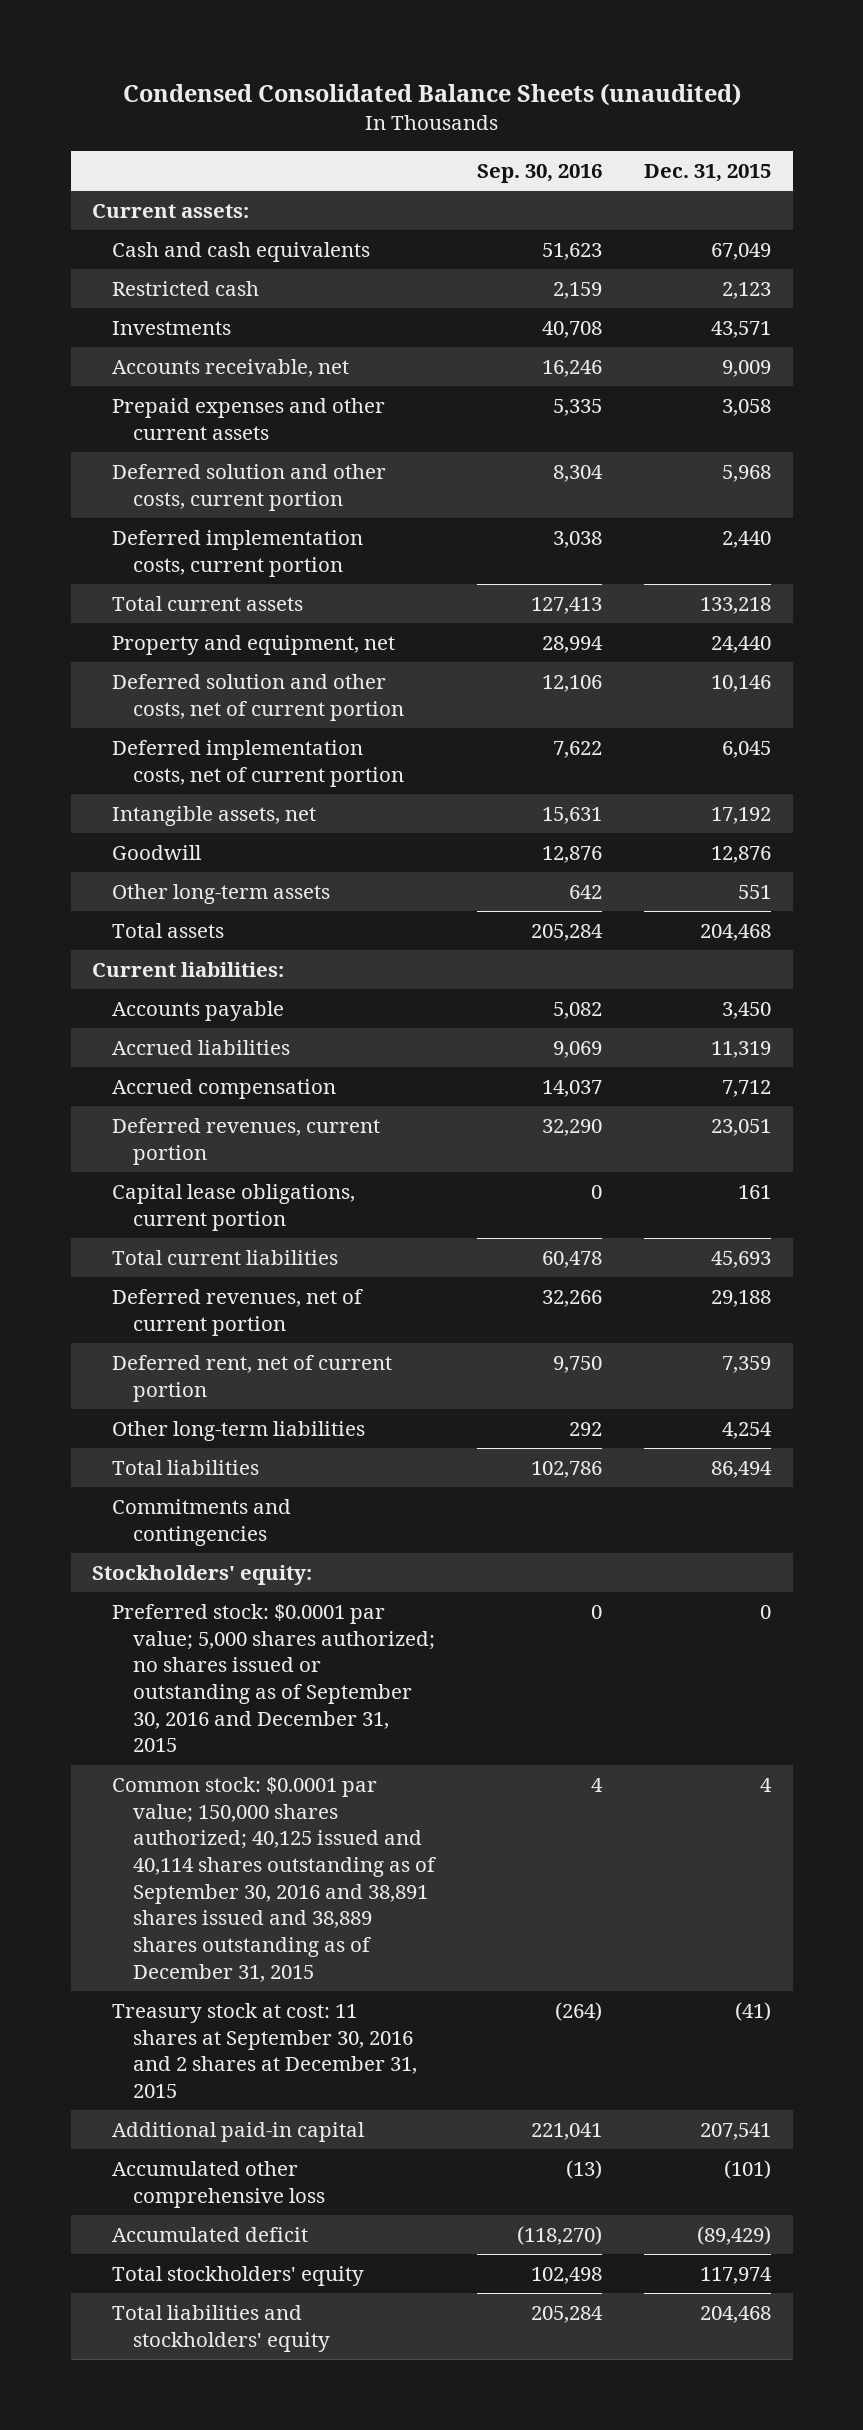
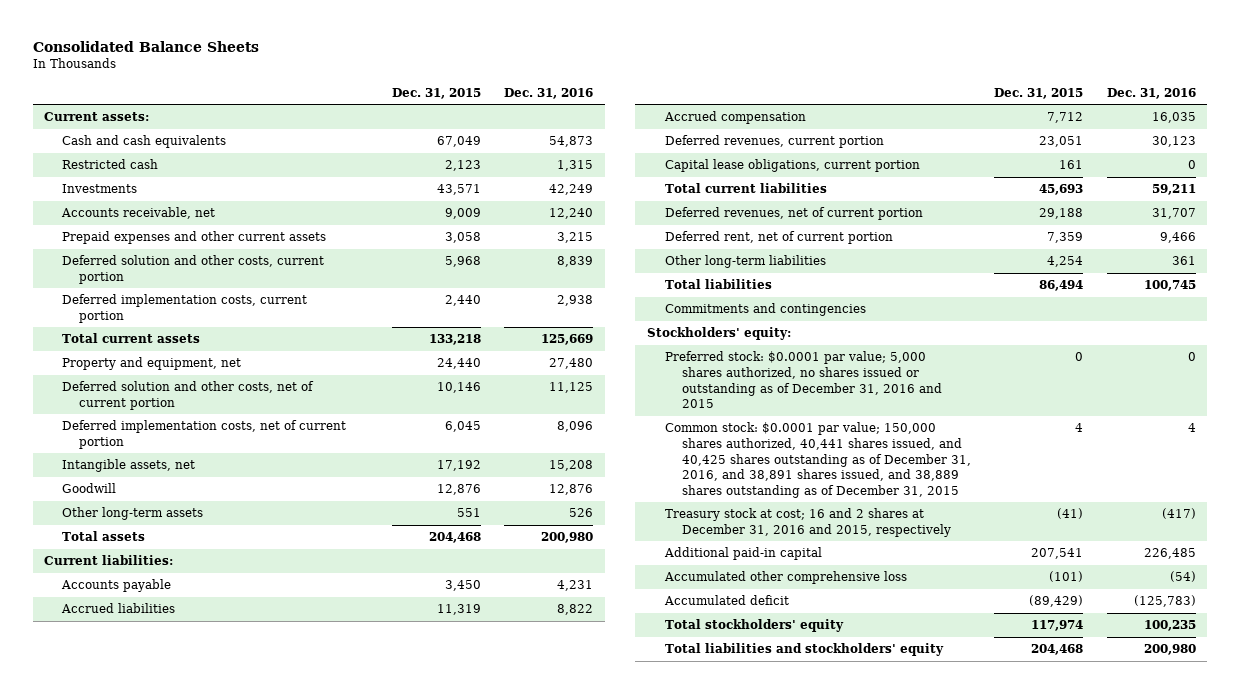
- Condensed Consolidated Balance Sheets (unaudited)
+ Consolidated Balance Sheets
- | Sep. 30, 2016 | Dec. 31, 2015
+ | Dec. 31, 2015 | Dec. 31, 2016
- Preferred stock: $0.0001 par value; 5,000 shares authorized; no shares issued or outstanding as of September 30, 2016 and December 31, 2015 | 0 | 0
- Common stock: $0.0001 par value; 150,000 shares authorized; 40,125 issued and 40,114 shares outstanding as of September 30, 2016 and 38,891 shares issued and 38,889 shares outstanding as of December 31, 2015 | 4 | 4
- Treasury stock at cost: 11 shares at September 30, 2016 and 2 shares at December 31, 2015 | (264) | (41)
+ Preferred stock: $0.0001 par value; 5,000 shares authorized, no shares issued or outstanding as of December 31, 2016 and 2015 | 0 | 0
+ Common stock: $0.0001 par value; 150,000 shares authorized, 40,441 shares issued, and 40,425 shares outstanding as of December 31, 2016, and 38,891 shares issued, and 38,889 shares outstanding as of December 31, 2015 | 4 | 4
+ Treasury stock at cost; 16 and 2 shares at December 31, 2016 and 2015, respectively | (41) | (417)

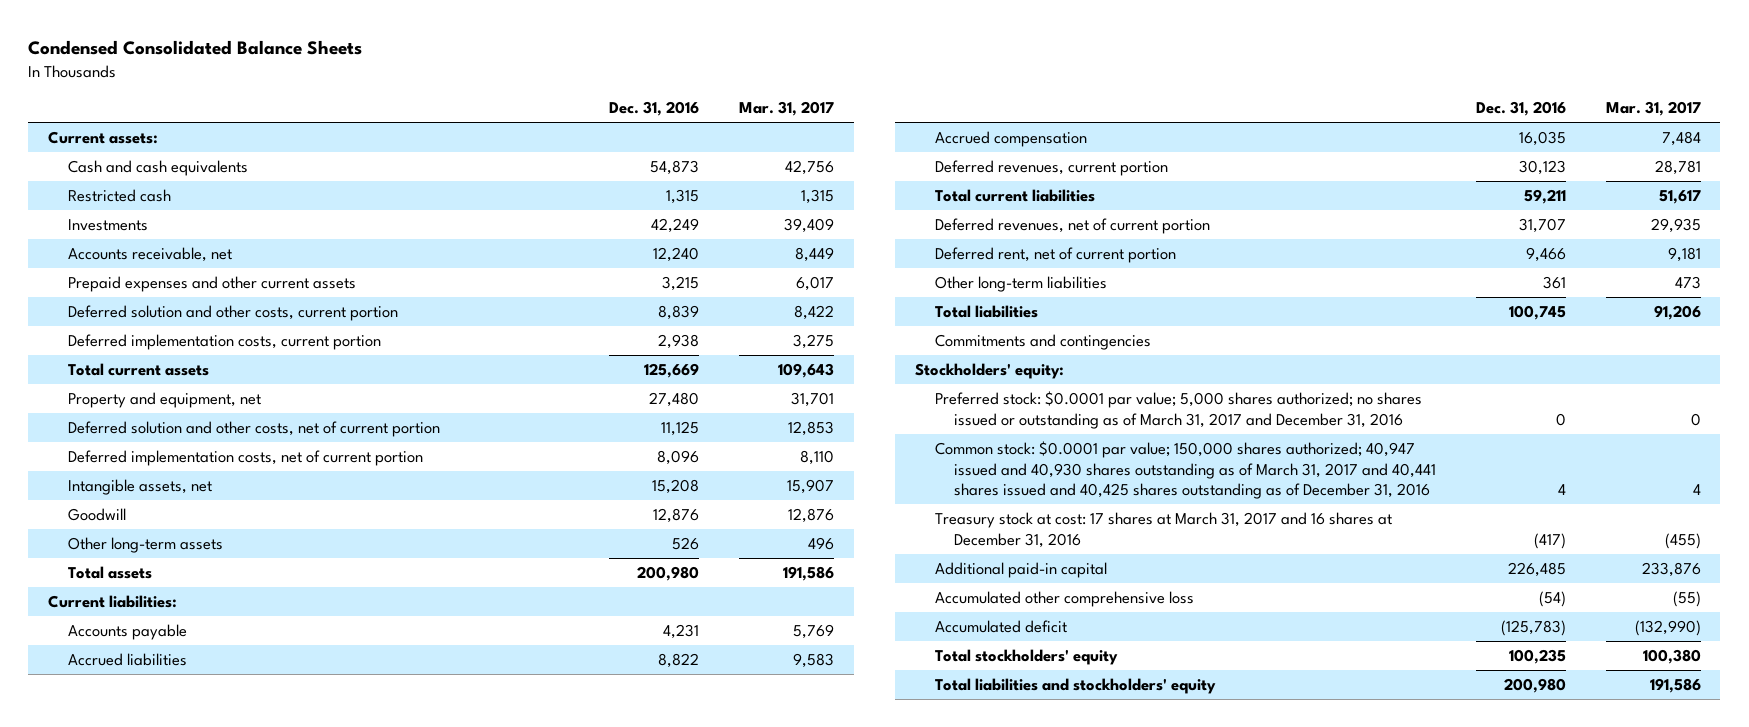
- Consolidated Balance Sheets
+ Condensed Consolidated Balance Sheets
- | Dec. 31, 2015 | Dec. 31, 2016
+ | Dec. 31, 2016 | Mar. 31, 2017
- Capital lease obligations, current portion | 161 | 0
- Preferred stock: $0.0001 par value; 5,000 shares authorized, no shares issued or outstanding as of December 31, 2016 and 2015 | 0 | 0
- Common stock: $0.0001 par value; 150,000 shares authorized, 40,441 shares issued, and 40,425 shares outstanding as of December 31, 2016, and 38,891 shares issued, and 38,889 shares outstanding as of December 31, 2015 | 4 | 4
- Treasury stock at cost; 16 and 2 shares at December 31, 2016 and 2015, respectively | (41) | (417)
+ Preferred stock: $0.0001 par value; 5,000 shares authorized; no shares issued or outstanding as of March 31, 2017 and December 31, 2016 | 0 | 0
+ Common stock: $0.0001 par value; 150,000 shares authorized; 40,947 issued and 40,930 shares outstanding as of March 31, 2017 and 40,441 shares issued and 40,425 shares outstanding as of December 31, 2016 | 4 | 4
+ Treasury stock at cost: 17 shares at March 31, 2017 and 16 shares at December 31, 2016 | (417) | (455)

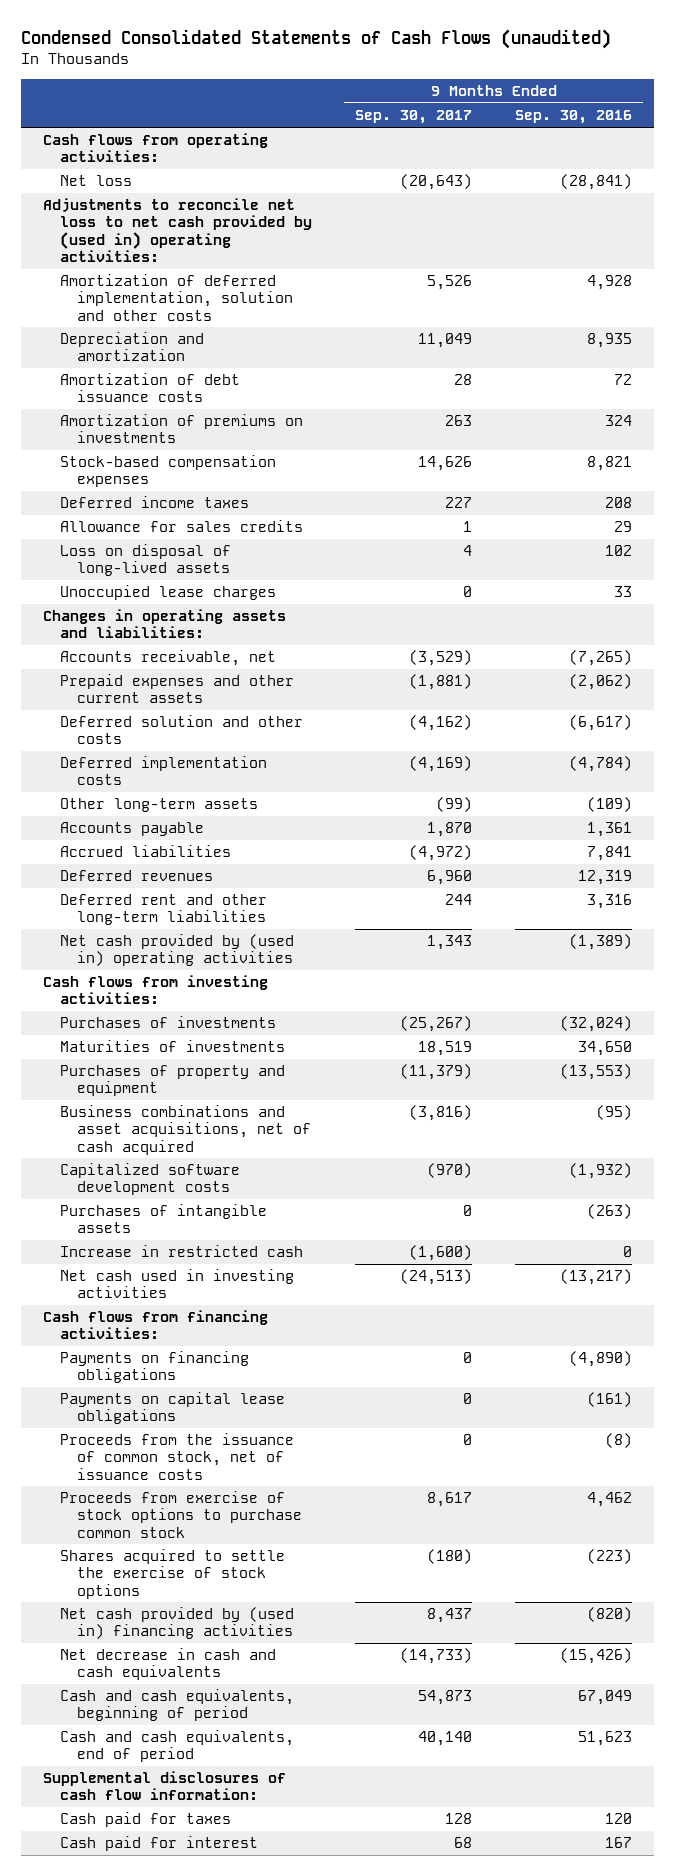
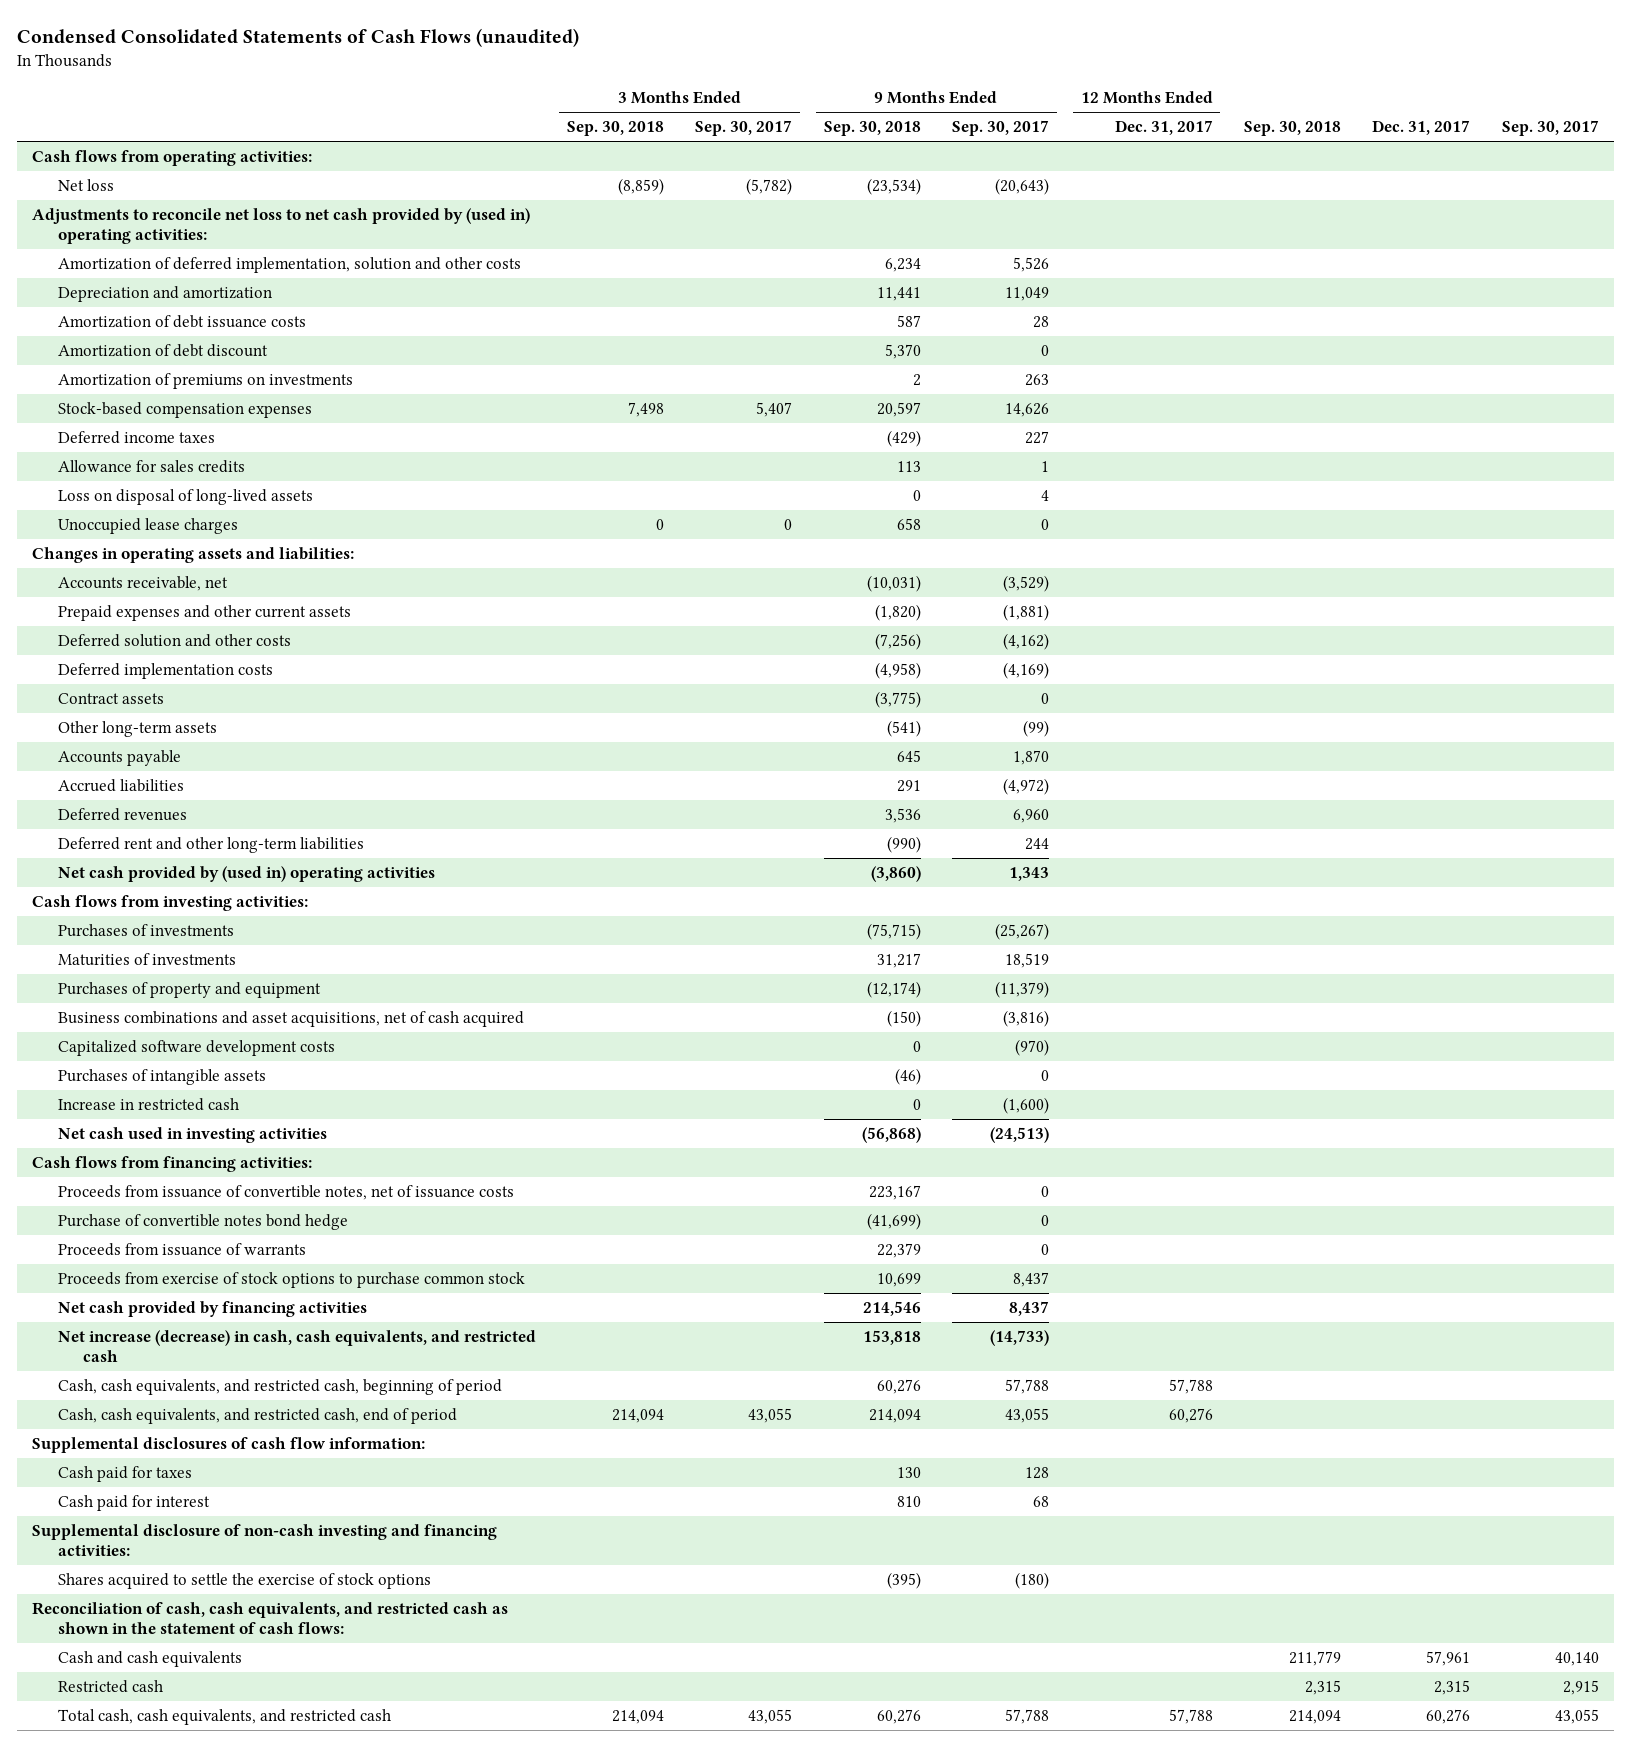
- | 9 Months Ended Sep. 30, 2017 | 9 Months Ended Sep. 30, 2016
+ | 3 Months Ended Sep. 30, 2018 | 3 Months Ended Sep. 30, 2017 | 9 Months Ended Sep. 30, 2018 | 9 Months Ended Sep. 30, 2017 | 12 Months Ended Dec. 31, 2017 | Sep. 30, 2018 | Dec. 31, 2017 | Sep. 30, 2017
+ Amortization of debt discount | | | 5,370 | 0 | | | |
+ Contract assets | | | (3,775) | 0 | | | |
- Payments on financing obligations | 0 | (4,890)
- Payments on capital lease obligations | 0 | (161)
- Proceeds from the issuance of common stock, net of issuance costs | 0 | (8)
- Proceeds from exercise of stock options to purchase common stock | 8,617 | 4,462
- Net cash provided by (used in) financing activities | 8,437 | (820)
- Net decrease in cash and cash equivalents | (14,733) | (15,426)
- Cash and cash equivalents, beginning of period | 54,873 | 67,049
- Cash and cash equivalents, end of period | 40,140 | 51,623
+ Proceeds from issuance of convertible notes, net of issuance costs | | | 223,167 | 0 | | | |
+ Purchase of convertible notes bond hedge | | | (41,699) | 0 | | | |
+ Proceeds from issuance of warrants | | | 22,379 | 0 | | | |
+ Proceeds from exercise of stock options to purchase common stock | | | 10,699 | 8,437 | | | |
+ Net cash provided by financing activities | | | 214,546 | 8,437 | | | |
+ Net increase (decrease) in cash, cash equivalents, and restricted cash | | | 153,818 | (14,733) | | | |
+ Cash, cash equivalents, and restricted cash, beginning of period | | | 60,276 | 57,788 | 57,788 | | |
+ Cash, cash equivalents, and restricted cash, end of period | 214,094 | 43,055 | 214,094 | 43,055 | 60,276 | | |
+ Supplemental disclosure of non-cash investing and financing activities:
moved down: Shares acquired to settle the exercise of stock options | | | (395) | (180) | | | |
+ Reconciliation of cash, cash equivalents, and restricted cash as shown in the statement of cash flows:
+ Cash and cash equivalents | | | | | | 211,779 | 57,961 | 40,140
+ Restricted cash | | | | | | 2,315 | 2,315 | 2,915
+ Total cash, cash equivalents, and restricted cash | 214,094 | 43,055 | 60,276 | 57,788 | 57,788 | 214,094 | 60,276 | 43,055

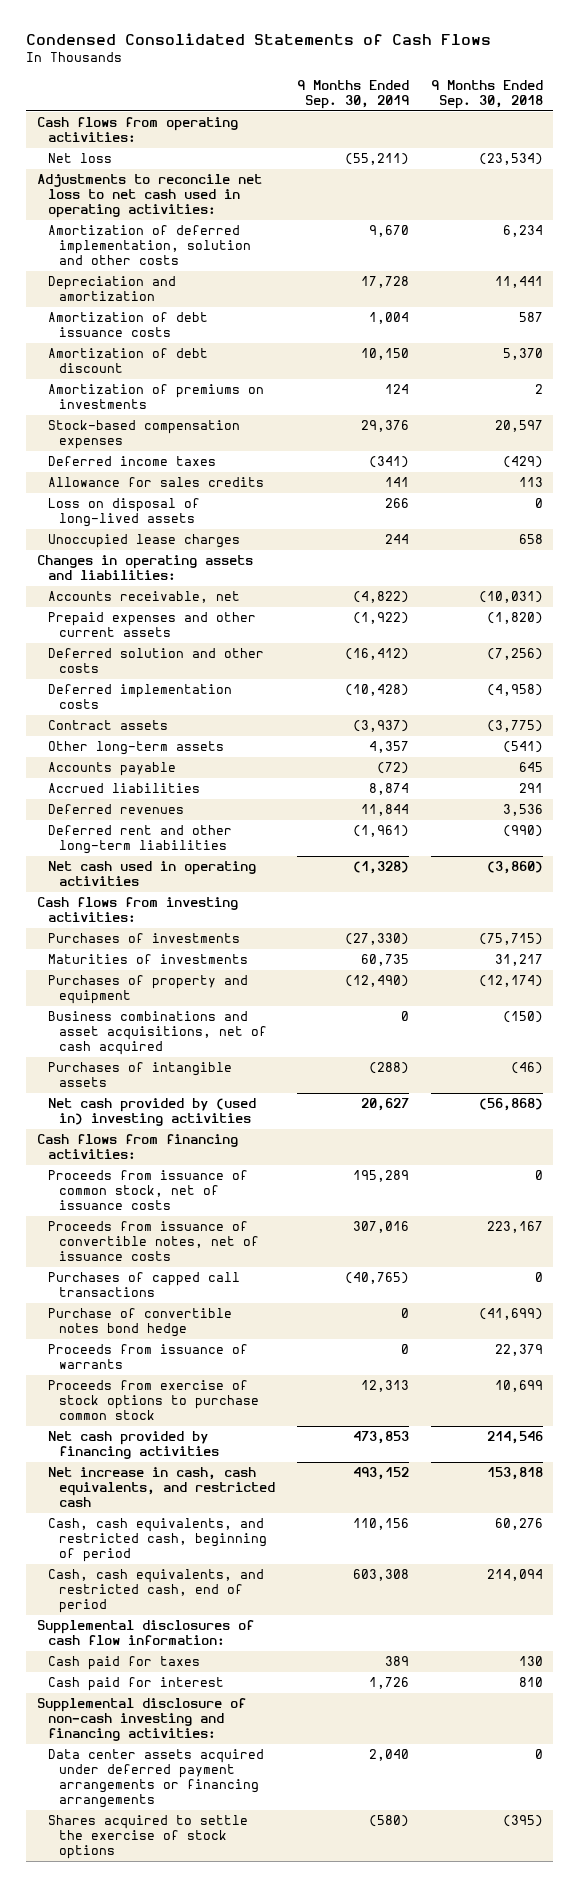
- Condensed Consolidated Statements of Cash Flows (unaudited)
+ Condensed Consolidated Statements of Cash Flows
- | 3 Months Ended Sep. 30, 2018 | 3 Months Ended Sep. 30, 2017 | 9 Months Ended Sep. 30, 2018 | 9 Months Ended Sep. 30, 2017 | 12 Months Ended Dec. 31, 2017 | Sep. 30, 2018 | Dec. 31, 2017 | Sep. 30, 2017
+ | 9 Months Ended Sep. 30, 2019 | 9 Months Ended Sep. 30, 2018
- Adjustments to reconcile net loss to net cash provided by (used in) operating activities:
+ Adjustments to reconcile net loss to net cash used in operating activities:
- Net cash provided by (used in) operating activities | | | (3,860) | 1,343 | | | |
+ Net cash used in operating activities | (1,328) | (3,860)
- Capitalized software development costs | | | 0 | (970) | | | |
- Increase in restricted cash | | | 0 | (1,600) | | | |
- Net cash used in investing activities | | | (56,868) | (24,513) | | | |
+ Net cash provided by (used in) investing activities | 20,627 | (56,868)
+ Proceeds from issuance of common stock, net of issuance costs | 195,289 | 0
+ Purchases of capped call transactions | (40,765) | 0
- Net increase (decrease) in cash, cash equivalents, and restricted cash | | | 153,818 | (14,733) | | | |
+ Net increase in cash, cash equivalents, and restricted cash | 493,152 | 153,818
+ Data center assets acquired under deferred payment arrangements or financing arrangements | 2,040 | 0
- Reconciliation of cash, cash equivalents, and restricted cash as shown in the statement of cash flows:
- Cash and cash equivalents | | | | | | 211,779 | 57,961 | 40,140
- Restricted cash | | | | | | 2,315 | 2,315 | 2,915
- Total cash, cash equivalents, and restricted cash | 214,094 | 43,055 | 60,276 | 57,788 | 57,788 | 214,094 | 60,276 | 43,055

